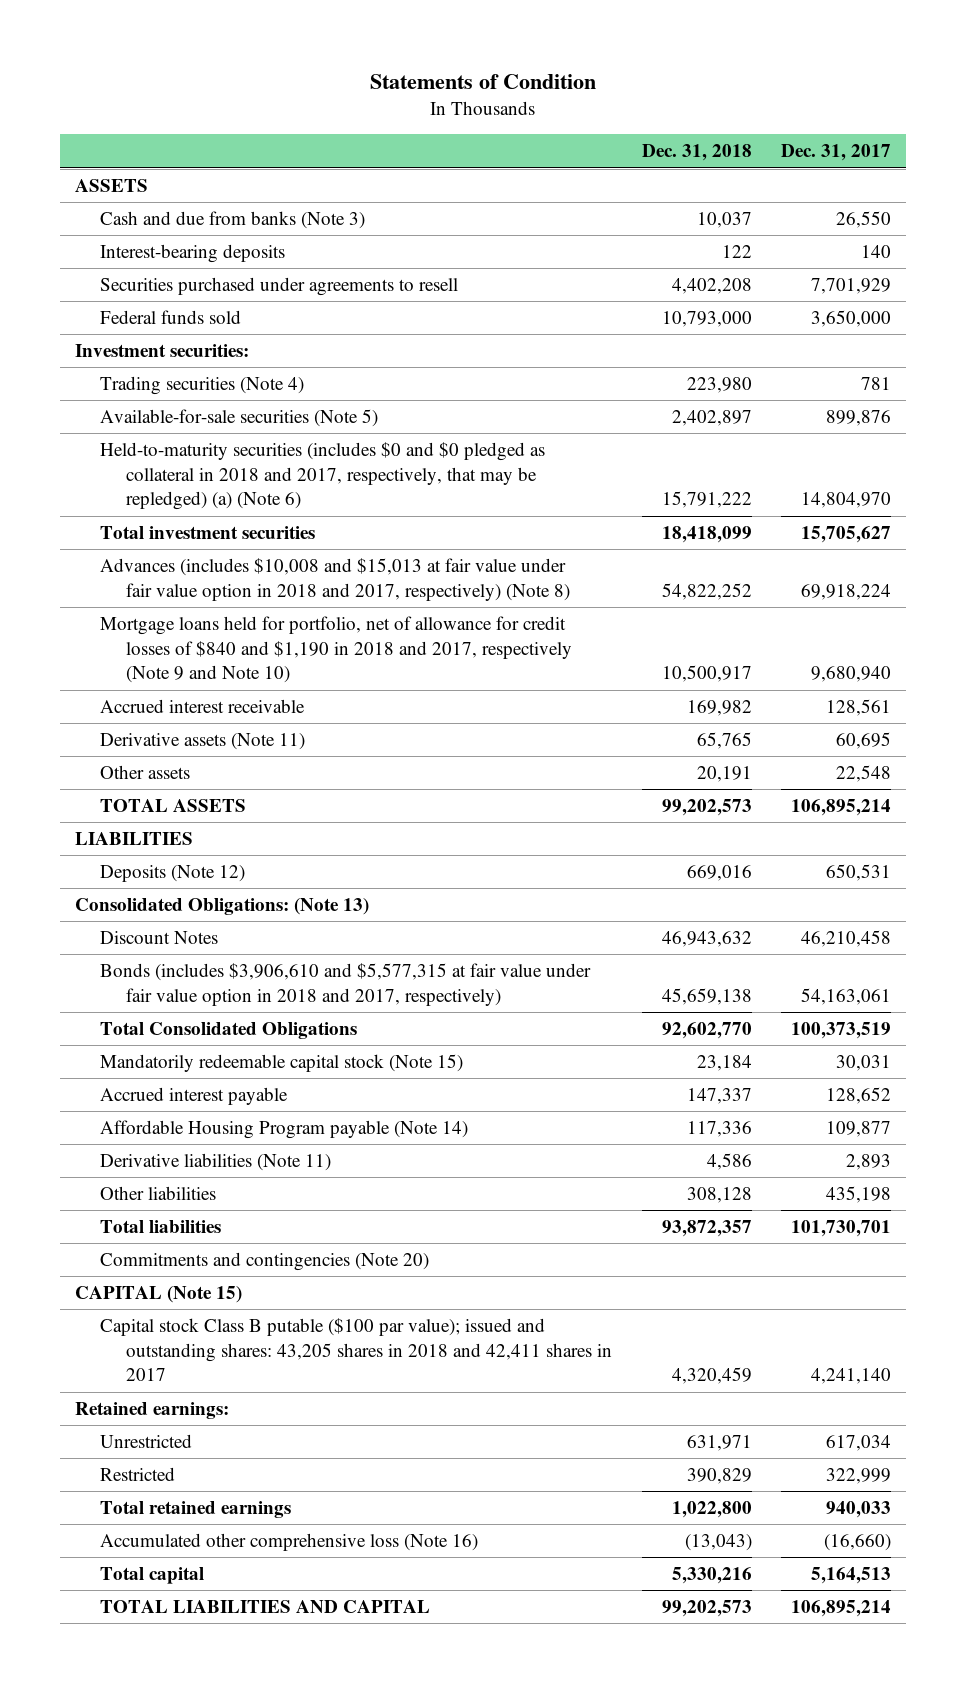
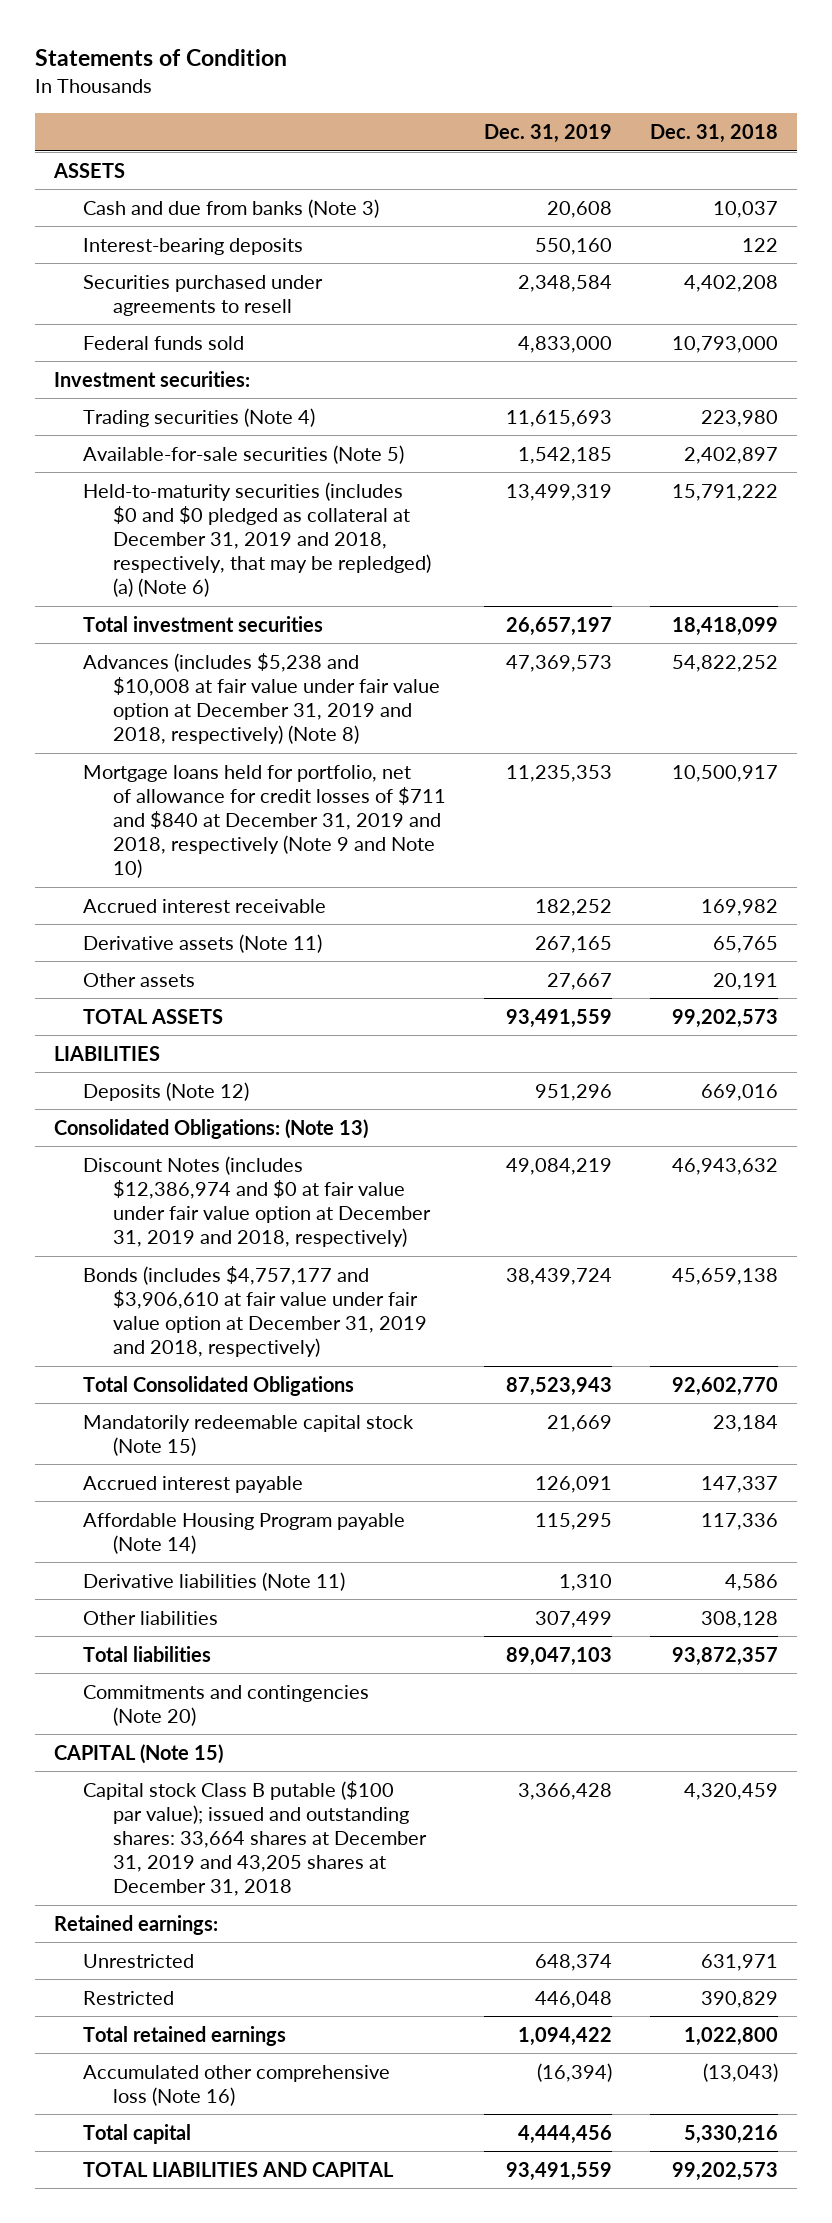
- | Dec. 31, 2018 | Dec. 31, 2017
+ | Dec. 31, 2019 | Dec. 31, 2018
- Held-to-maturity securities (includes $0 and $0 pledged as collateral in 2018 and 2017, respectively, that may be repledged) (a) (Note 6) | 15,791,222 | 14,804,970
+ Held-to-maturity securities (includes $0 and $0 pledged as collateral at December 31, 2019 and 2018, respectively, that may be repledged) (a) (Note 6) | 13,499,319 | 15,791,222
- Advances (includes $10,008 and $15,013 at fair value under fair value option in 2018 and 2017, respectively) (Note 8) | 54,822,252 | 69,918,224
- Mortgage loans held for portfolio, net of allowance for credit losses of $840 and $1,190 in 2018 and 2017, respectively (Note 9 and Note 10) | 10,500,917 | 9,680,940
+ Advances (includes $5,238 and $10,008 at fair value under fair value option at December 31, 2019 and 2018, respectively) (Note 8) | 47,369,573 | 54,822,252
+ Mortgage loans held for portfolio, net of allowance for credit losses of $711 and $840 at December 31, 2019 and 2018, respectively (Note 9 and Note 10) | 11,235,353 | 10,500,917
- Discount Notes | 46,943,632 | 46,210,458
- Bonds (includes $3,906,610 and $5,577,315 at fair value under fair value option in 2018 and 2017, respectively) | 45,659,138 | 54,163,061
+ Discount Notes (includes $12,386,974 and $0 at fair value under fair value option at December 31, 2019 and 2018, respectively) | 49,084,219 | 46,943,632
+ Bonds (includes $4,757,177 and $3,906,610 at fair value under fair value option at December 31, 2019 and 2018, respectively) | 38,439,724 | 45,659,138
- Capital stock Class B putable ($100 par value); issued and outstanding shares: 43,205 shares in 2018 and 42,411 shares in 2017 | 4,320,459 | 4,241,140
+ Capital stock Class B putable ($100 par value); issued and outstanding shares: 33,664 shares at December 31, 2019 and 43,205 shares at December 31, 2018 | 3,366,428 | 4,320,459

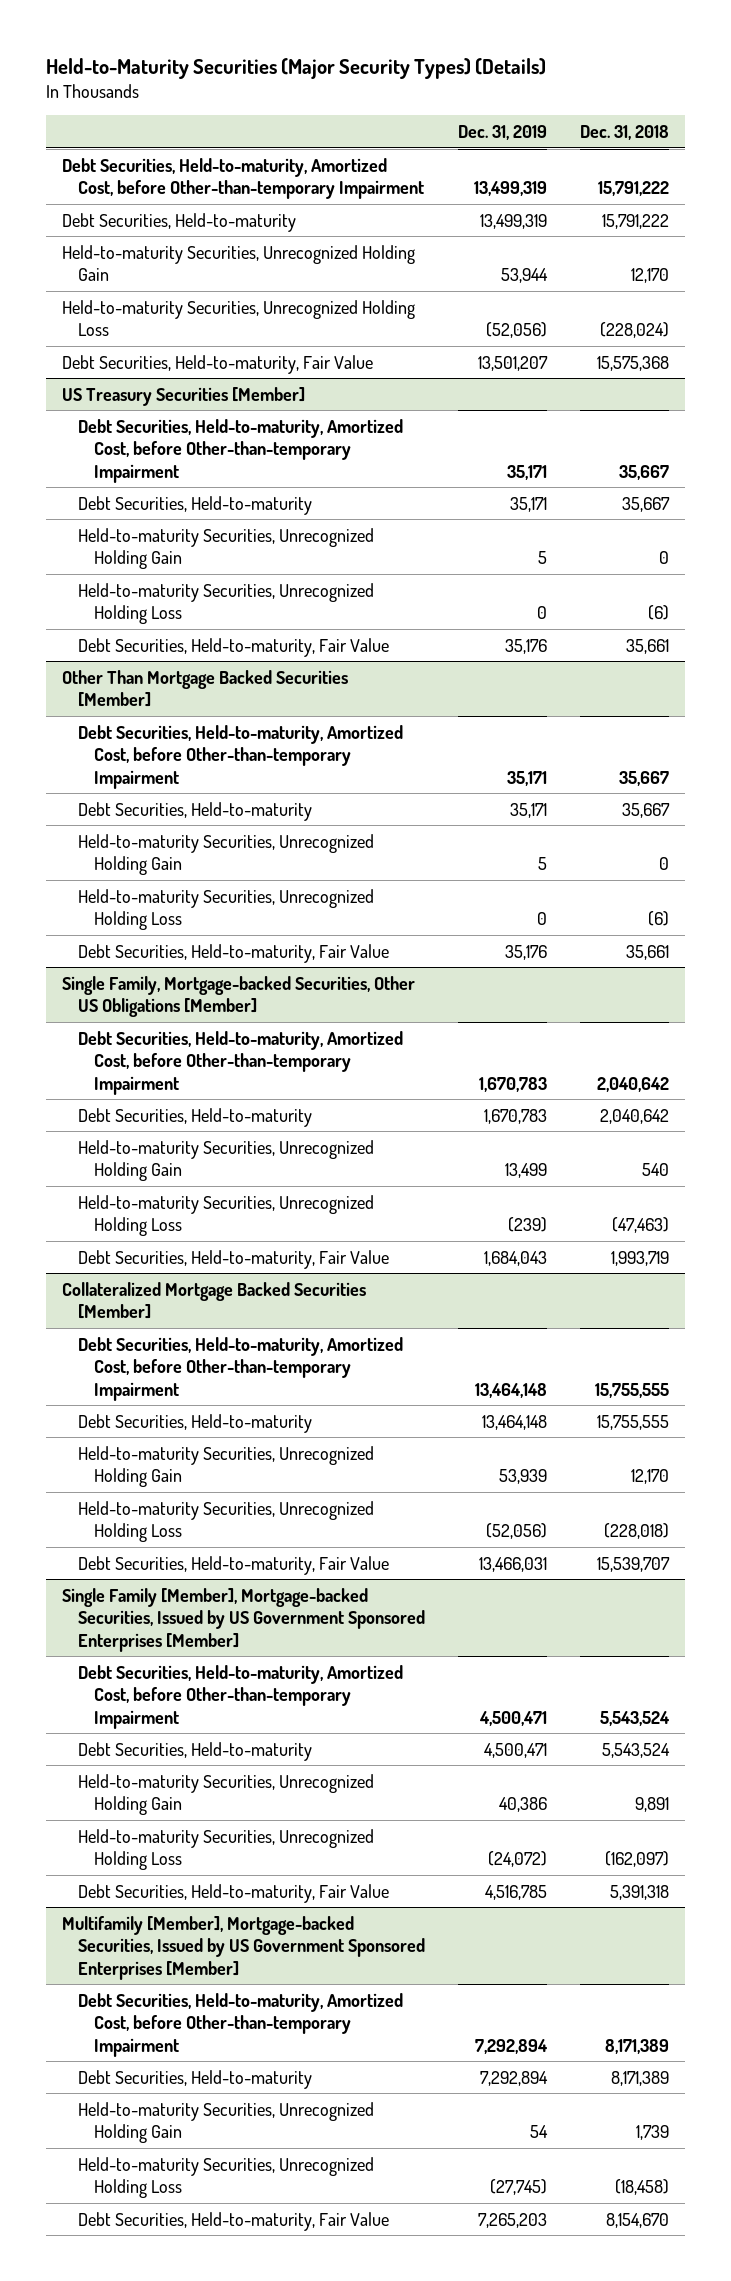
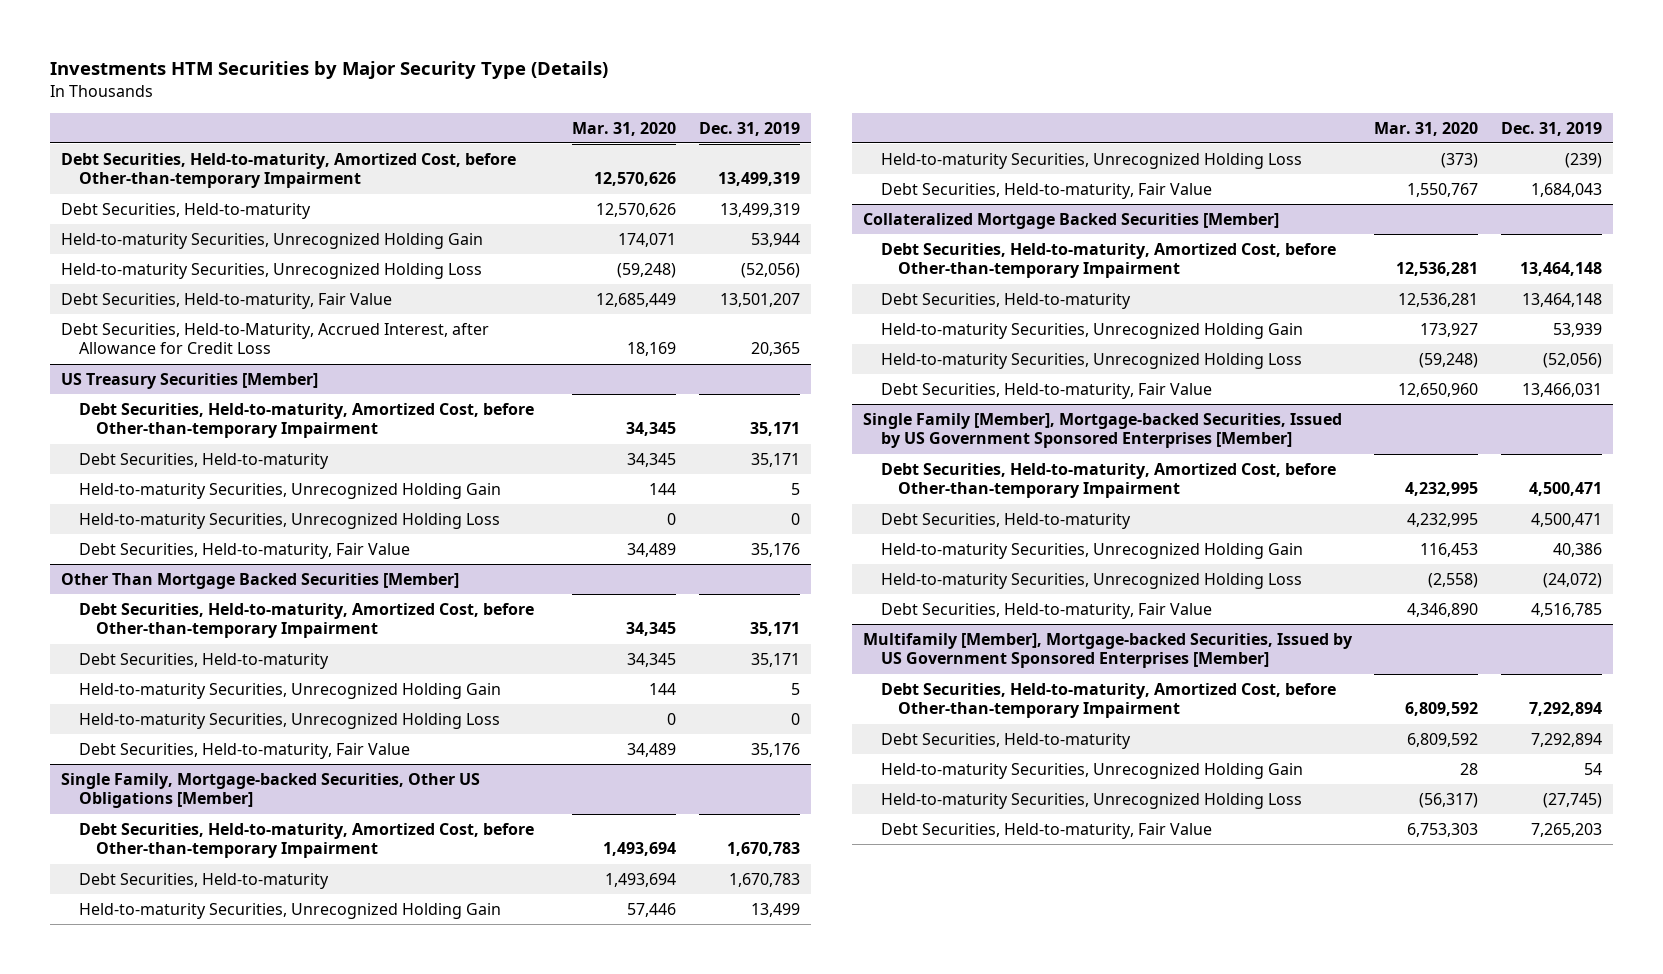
- Held-to-Maturity Securities (Major Security Types) (Details)
+ Investments HTM Securities by Major Security Type (Details)
- | Dec. 31, 2019 | Dec. 31, 2018
+ | Mar. 31, 2020 | Dec. 31, 2019
+ Debt Securities, Held-to-Maturity, Accrued Interest, after Allowance for Credit Loss | 18,169 | 20,365

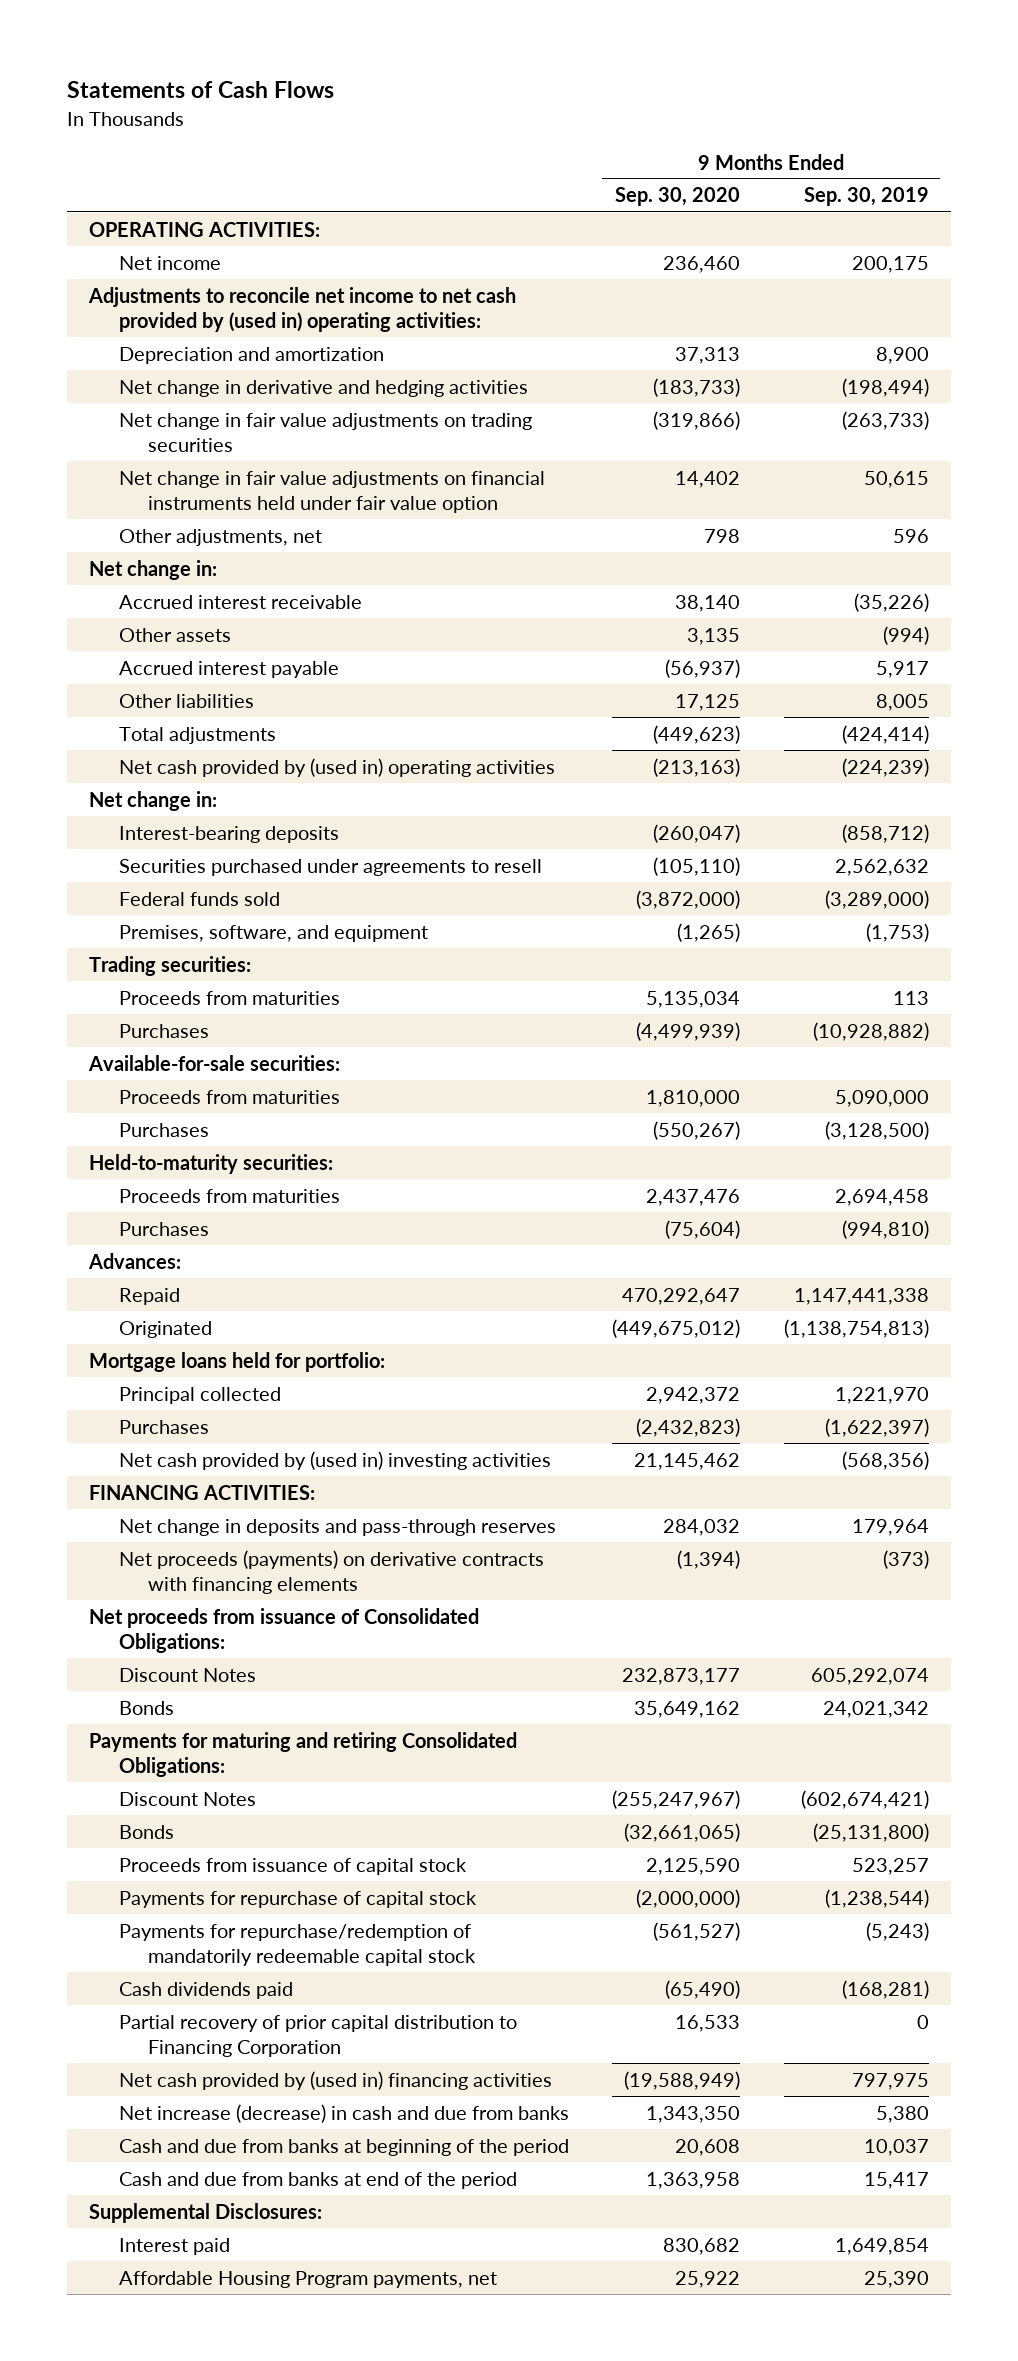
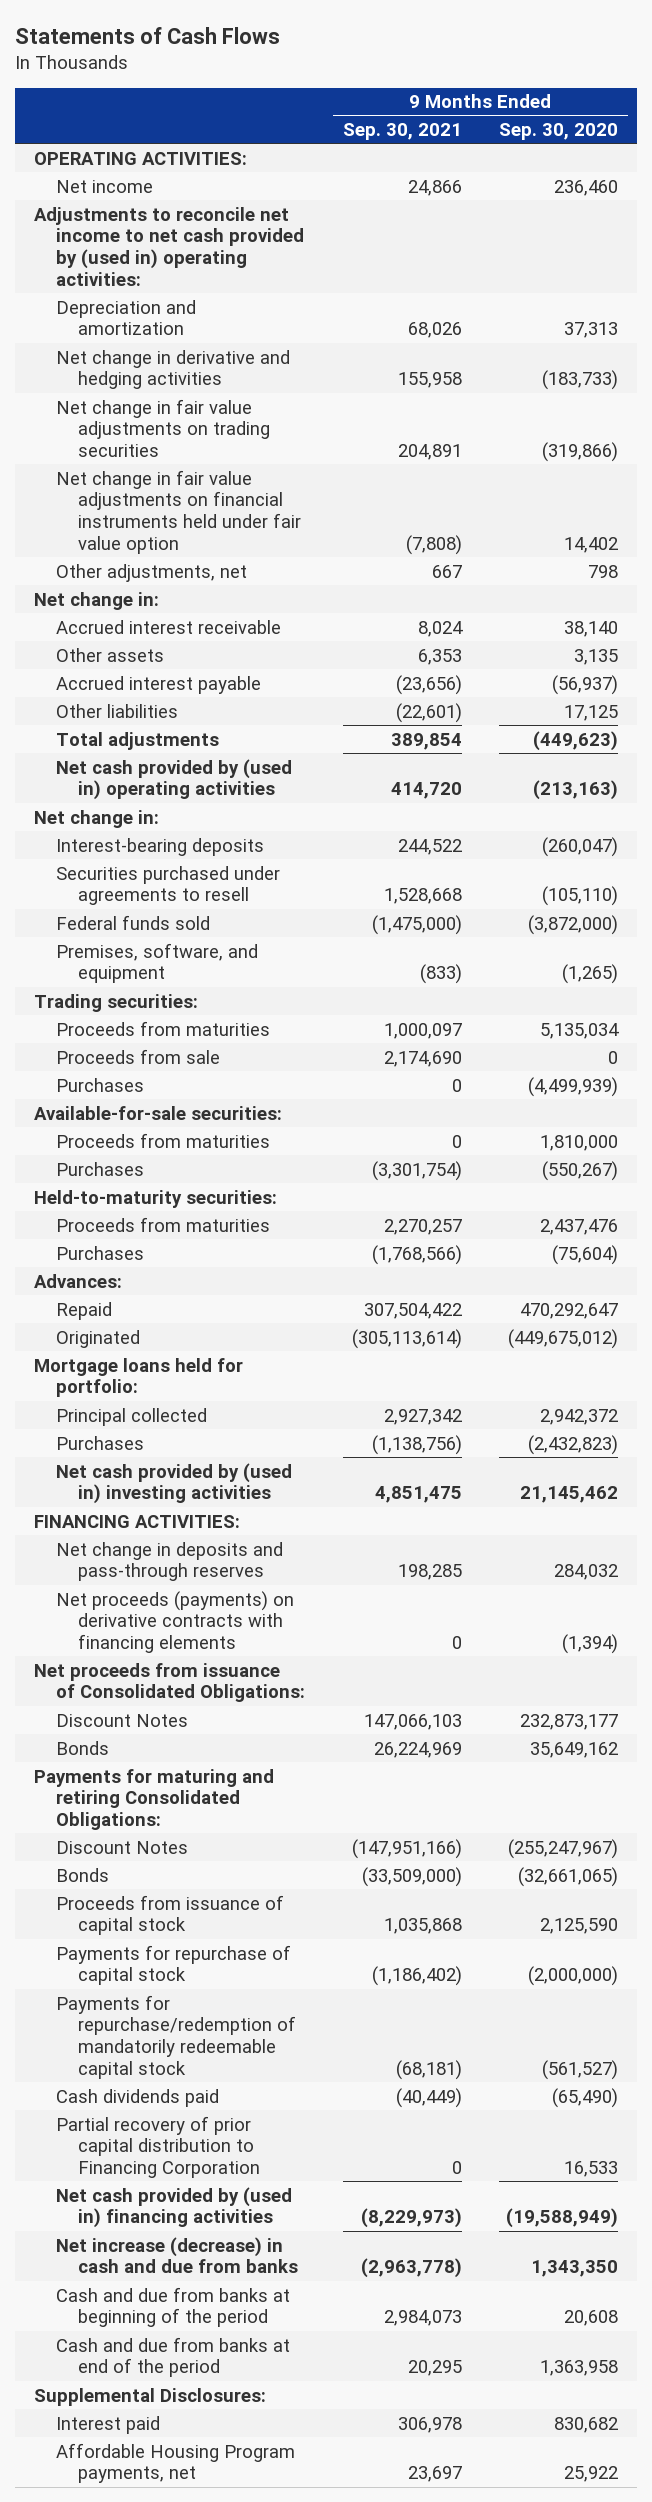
- | 9 Months Ended Sep. 30, 2020 | 9 Months Ended Sep. 30, 2019
+ | 9 Months Ended Sep. 30, 2021 | 9 Months Ended Sep. 30, 2020
+ Proceeds from sale | 2,174,690 | 0

